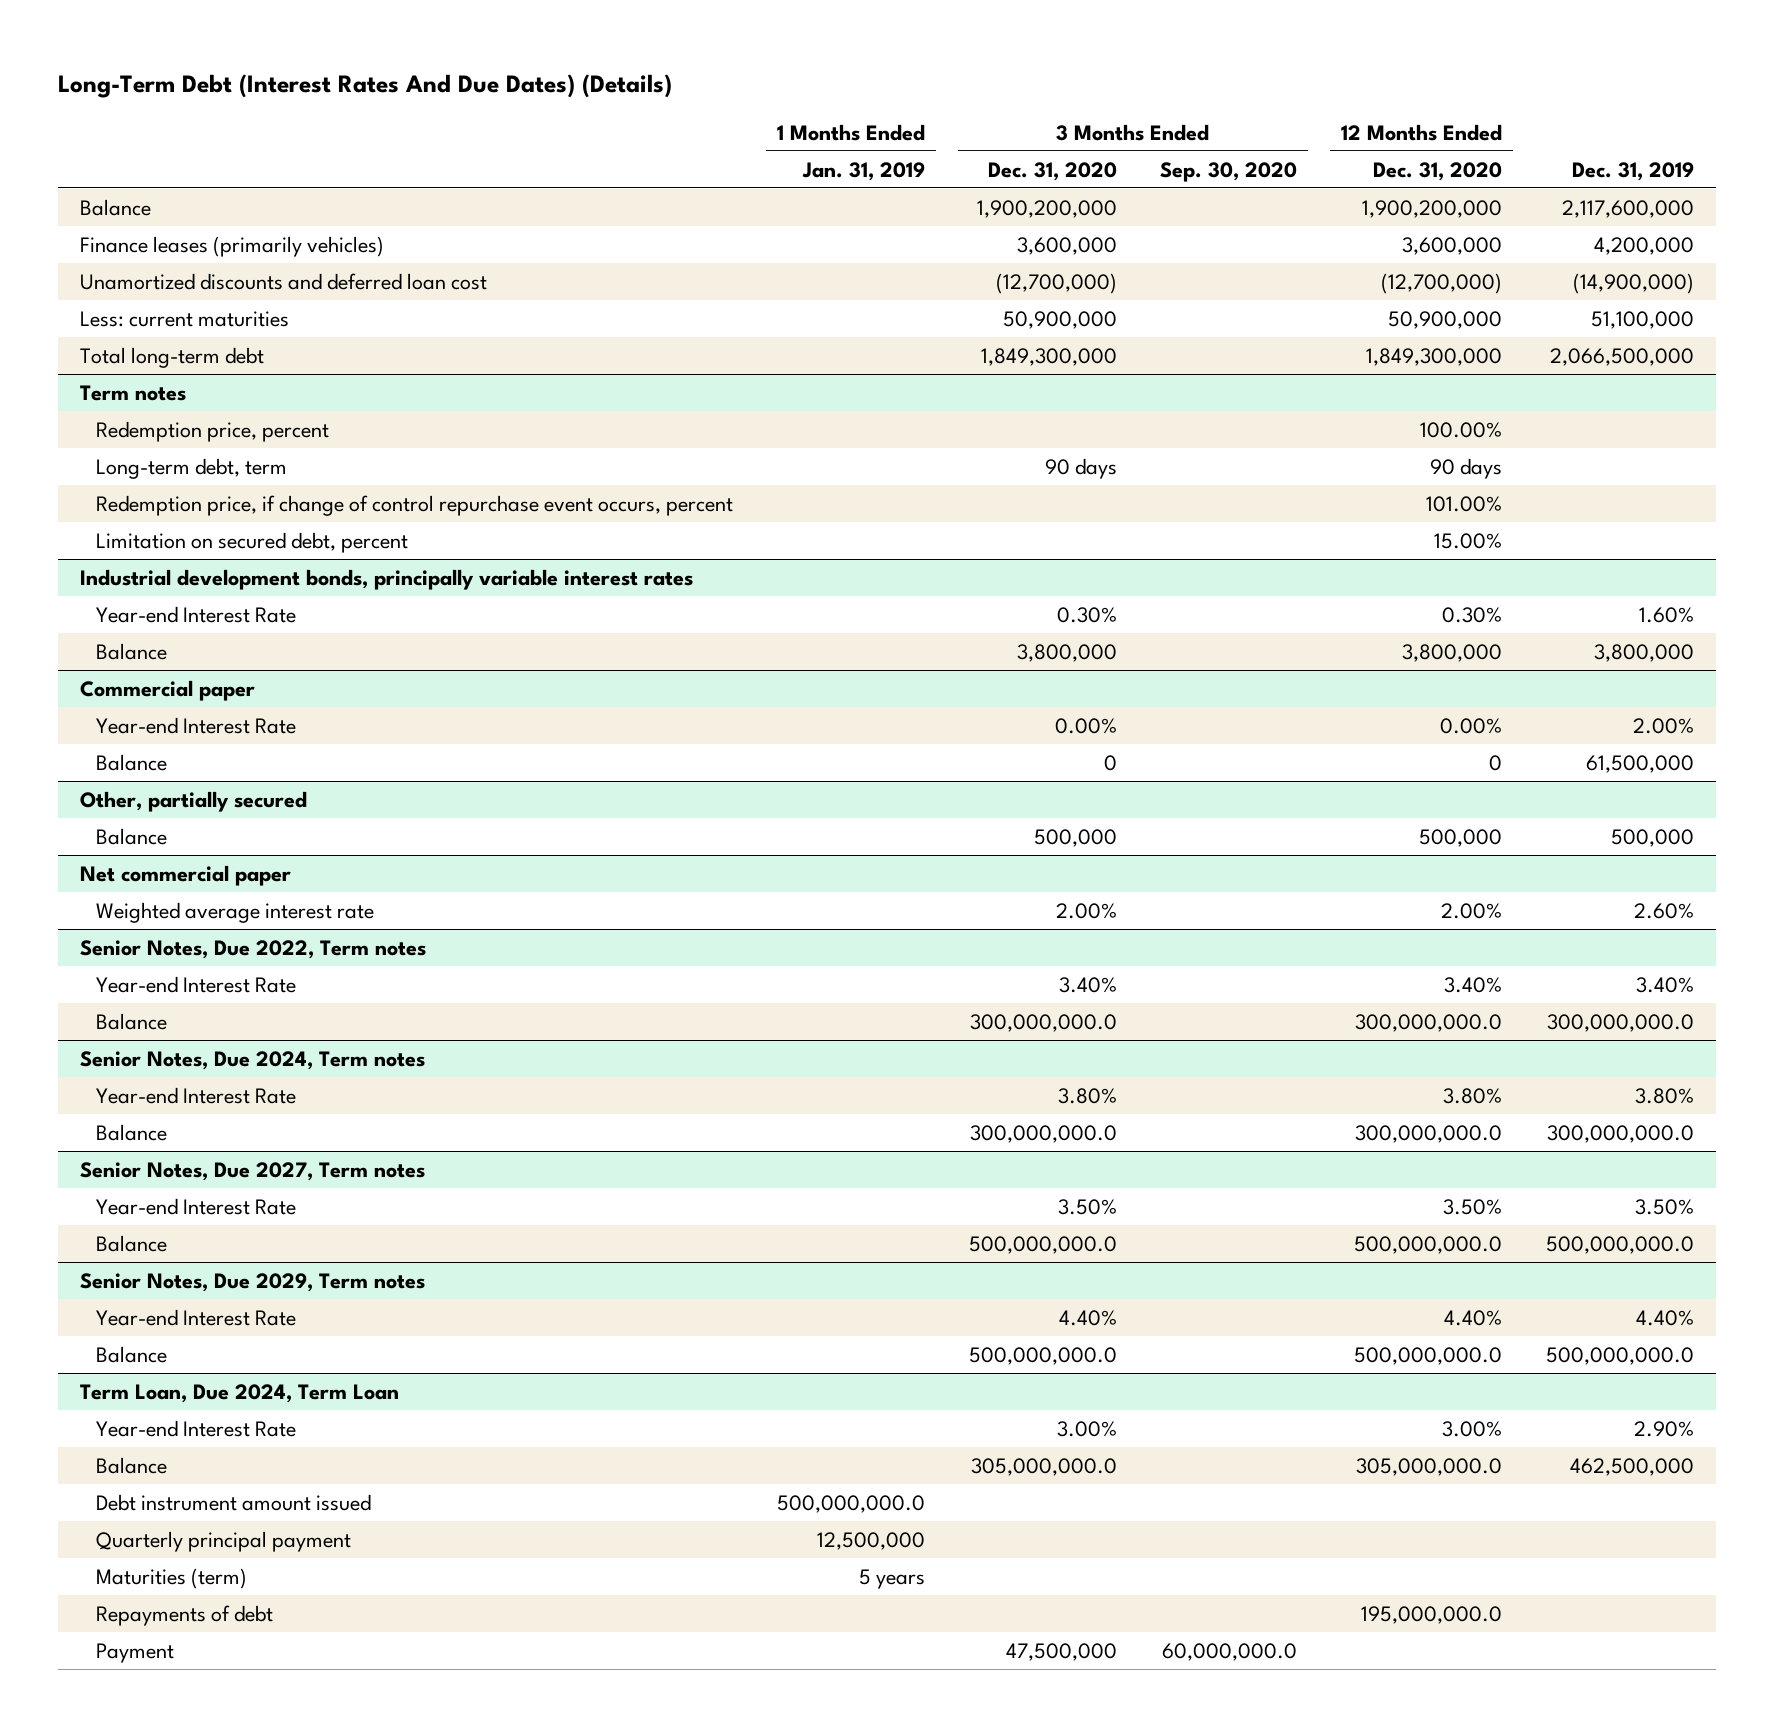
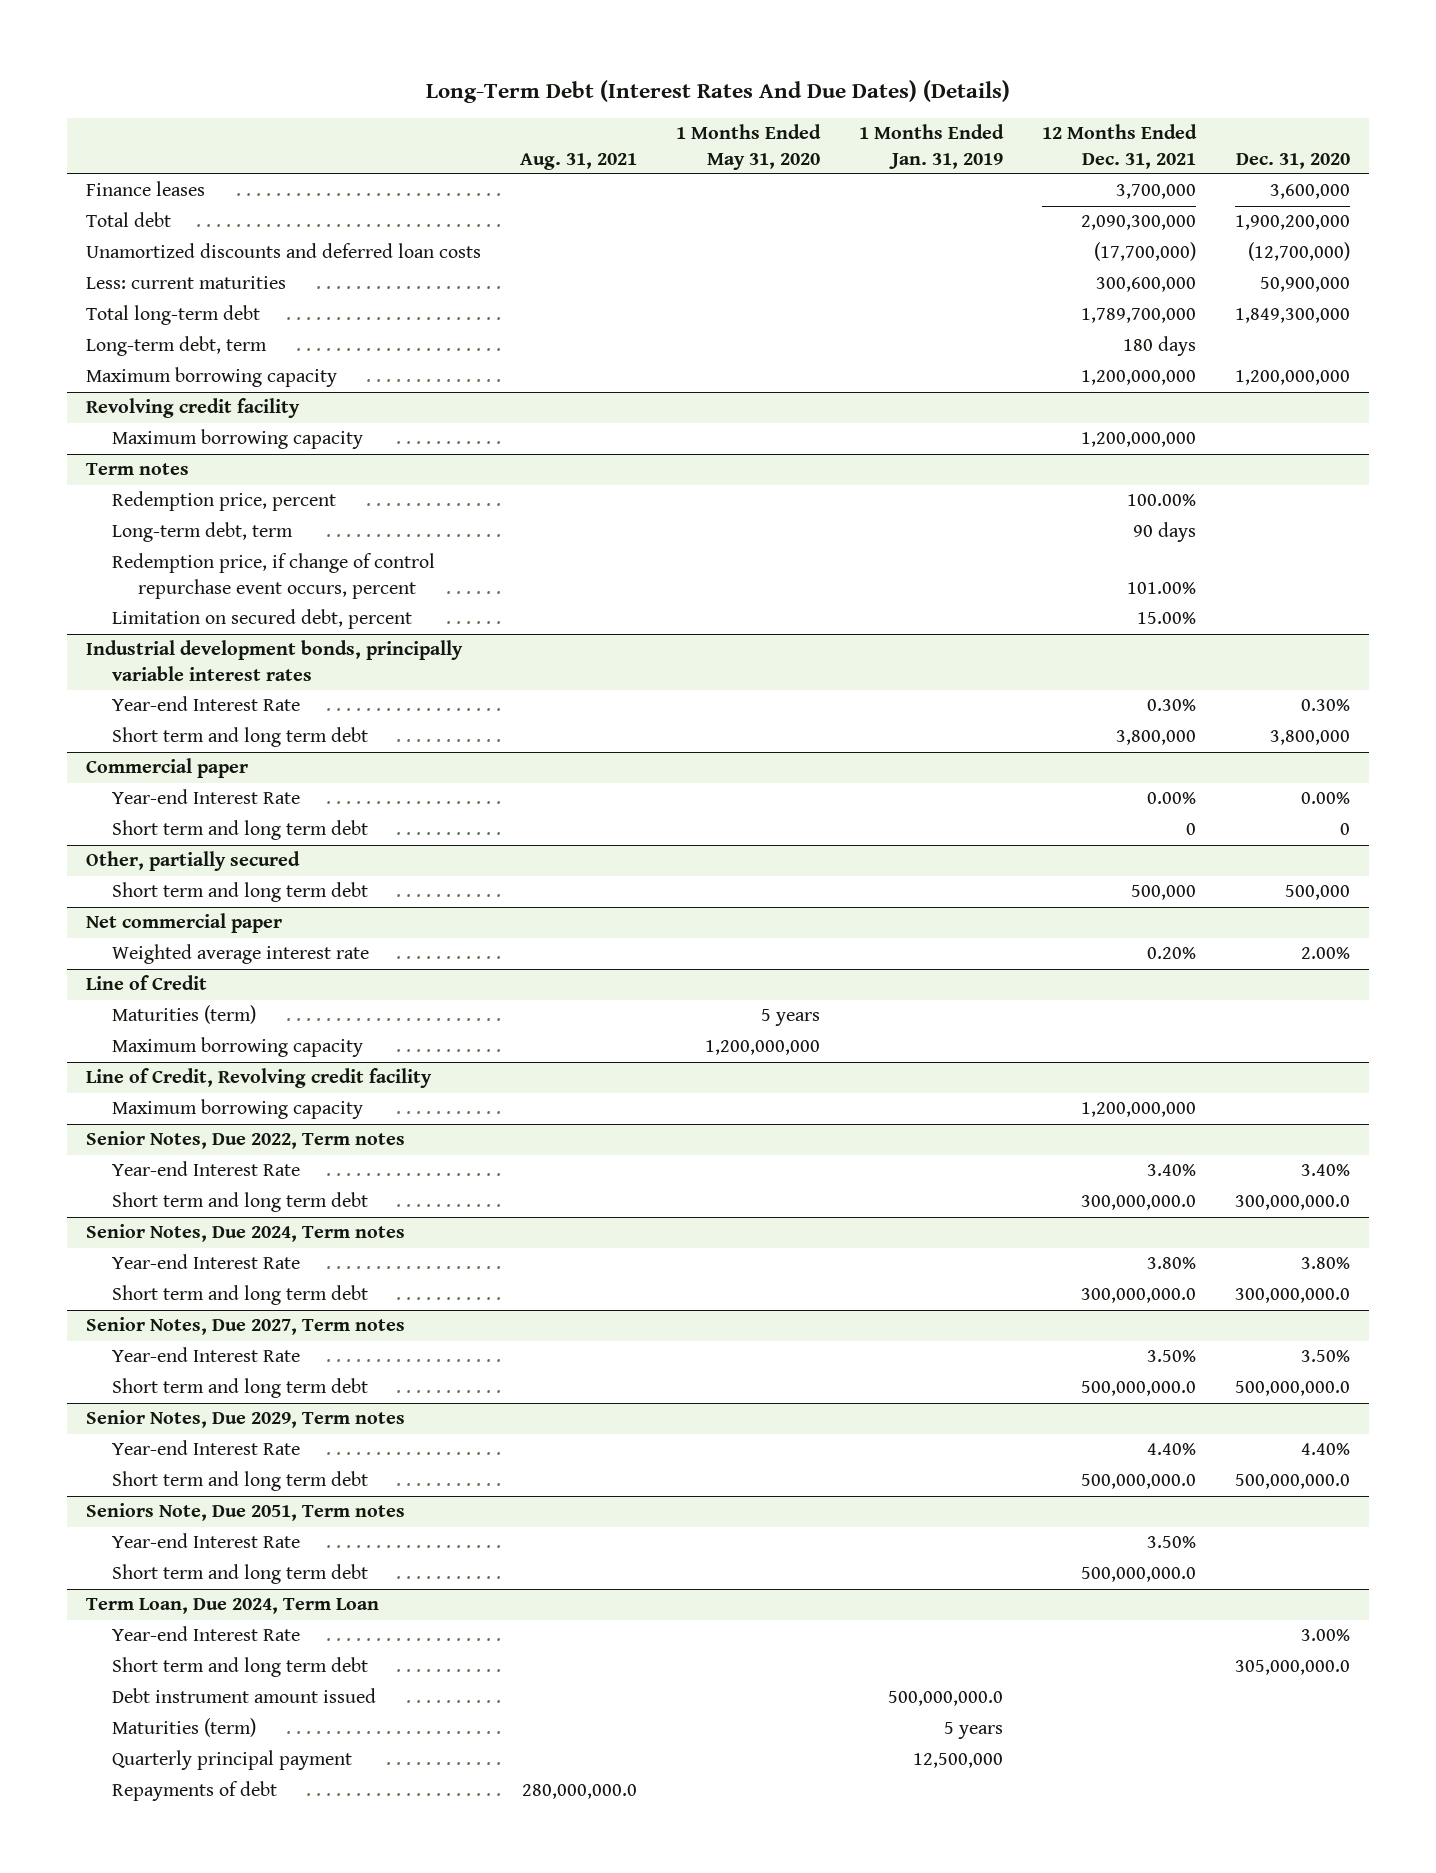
- | 1 Months Ended Jan. 31, 2019 | 3 Months Ended Dec. 31, 2020 | 3 Months Ended Sep. 30, 2020 | 12 Months Ended Dec. 31, 2020 | Dec. 31, 2019
+ | Aug. 31, 2021 | 1 Months Ended May 31, 2020 | 1 Months Ended Jan. 31, 2019 | 12 Months Ended Dec. 31, 2021 | Dec. 31, 2020
- Balance | | 1,900,200,000 | | 1,900,200,000 | 2,117,600,000
- Finance leases (primarily vehicles) | | 3,600,000 | | 3,600,000 | 4,200,000
- Unamortized discounts and deferred loan cost | | (12,700,000) | | (12,700,000) | (14,900,000)
+ Finance leases | | | | 3,700,000 | 3,600,000
+ Total debt | | | | 2,090,300,000 | 1,900,200,000
+ Unamortized discounts and deferred loan costs | | | | (17,700,000) | (12,700,000)
+ Long-term debt, term | | | | 180 days |
+ Maximum borrowing capacity | | | | 1,200,000,000 | 1,200,000,000
+ Revolving credit facility
+ Maximum borrowing capacity | | | | 1,200,000,000 |
@ Industrial development bonds, principally variable interest rates
- Balance | | 3,800,000 | | 3,800,000 | 3,800,000
+ Short term and long term debt | | | | 3,800,000 | 3,800,000
@ Commercial paper
- Balance | | 0 | | 0 | 61,500,000
+ Short term and long term debt | | | | 0 | 0
@ Other, partially secured
- Balance | | 500,000 | | 500,000 | 500,000
+ Short term and long term debt | | | | 500,000 | 500,000
+ Line of Credit
+ Maturities (term) | | 5 years | | |
+ Maximum borrowing capacity | | 1,200,000,000 | | |
+ Line of Credit, Revolving credit facility
+ Maximum borrowing capacity | | | | 1,200,000,000 |
@ Senior Notes, Due 2022, Term notes
- Balance | | 300,000,000.0 | | 300,000,000.0 | 300,000,000.0
+ Short term and long term debt | | | | 300,000,000.0 | 300,000,000.0
@ Senior Notes, Due 2024, Term notes
- Balance | | 300,000,000.0 | | 300,000,000.0 | 300,000,000.0
+ Short term and long term debt | | | | 300,000,000.0 | 300,000,000.0
@ Senior Notes, Due 2027, Term notes
- Balance | | 500,000,000.0 | | 500,000,000.0 | 500,000,000.0
+ Short term and long term debt | | | | 500,000,000.0 | 500,000,000.0
@ Senior Notes, Due 2029, Term notes
- Balance | | 500,000,000.0 | | 500,000,000.0 | 500,000,000.0
+ Short term and long term debt | | | | 500,000,000.0 | 500,000,000.0
+ Seniors Note, Due 2051, Term notes
+ Year-end Interest Rate | | | | 3.50% |
+ Short term and long term debt | | | | 500,000,000.0 |
@ Term Loan, Due 2024, Term Loan
- Balance | | 305,000,000.0 | | 305,000,000.0 | 462,500,000
+ Short term and long term debt | | | | | 305,000,000.0
moved down: Quarterly principal payment | | | 12,500,000 | |
- Payment | | 47,500,000 | 60,000,000.0 | |

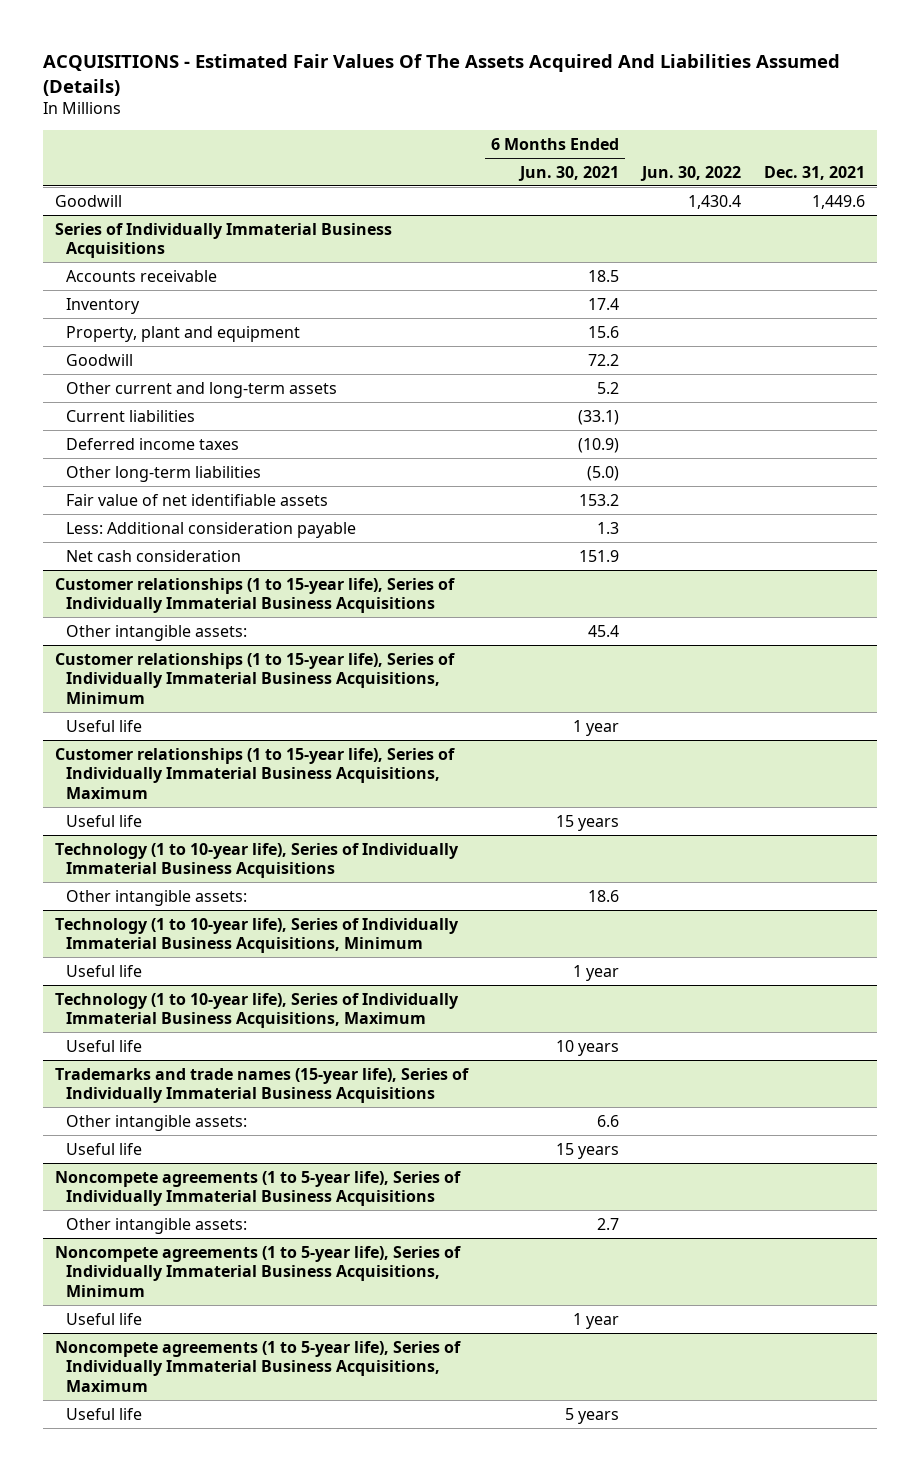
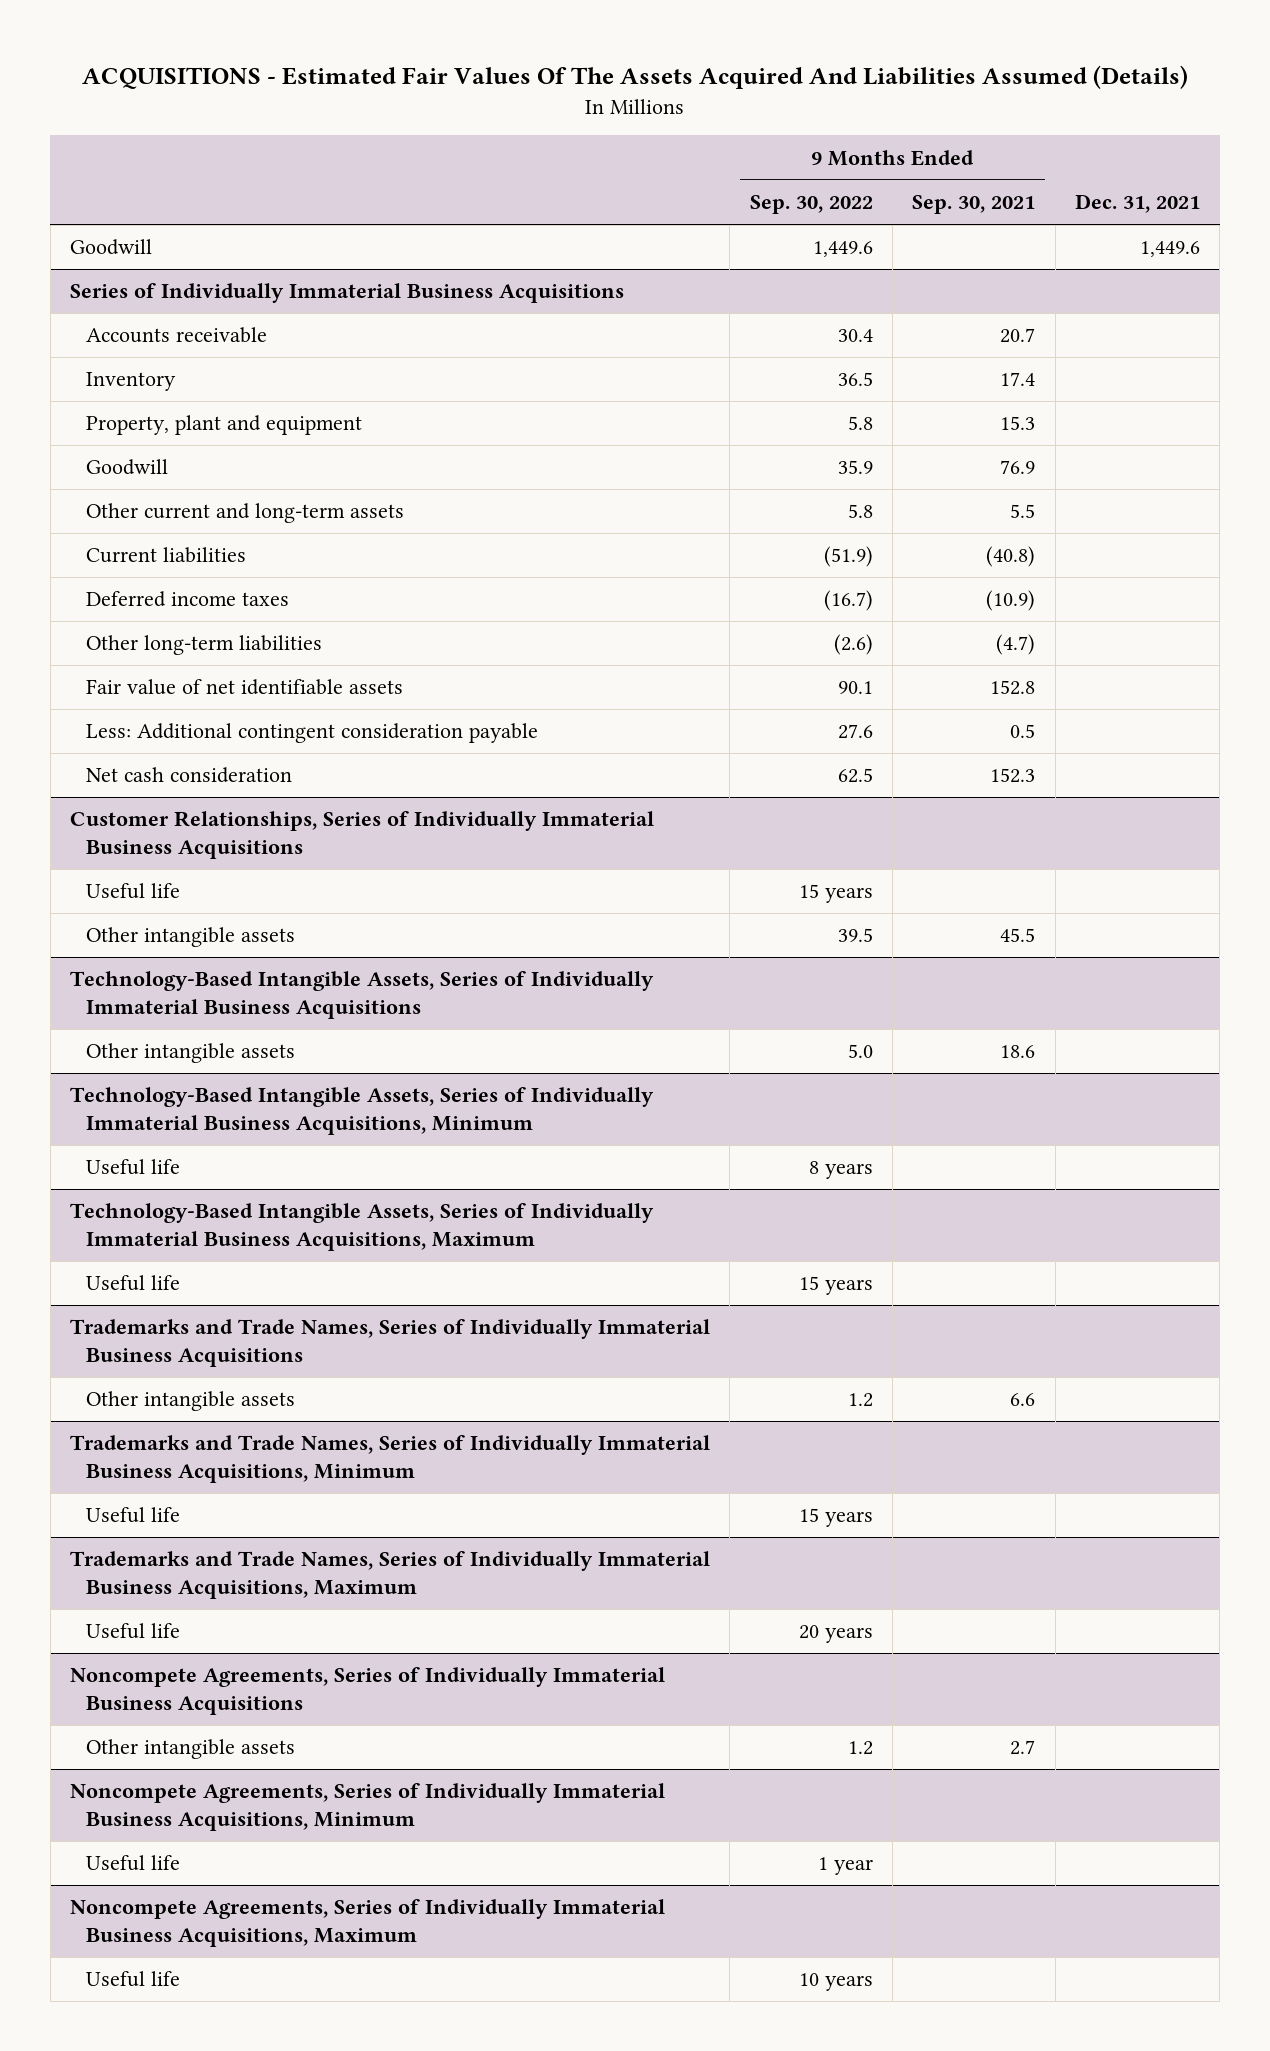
- | 6 Months Ended Jun. 30, 2021 | Jun. 30, 2022 | Dec. 31, 2021
+ | 9 Months Ended Sep. 30, 2022 | 9 Months Ended Sep. 30, 2021 | Dec. 31, 2021
@ Series of Individually Immaterial Business Acquisitions
- Less: Additional consideration payable | 1.3 | |
+ Less: Additional contingent consideration payable | 27.6 | 0.5 |
- Customer relationships (1 to 15-year life), Series of Individually Immaterial Business Acquisitions
- Other intangible assets: | 45.4 | |
- Customer relationships (1 to 15-year life), Series of Individually Immaterial Business Acquisitions, Minimum
- Useful life | 1 year | |
- Customer relationships (1 to 15-year life), Series of Individually Immaterial Business Acquisitions, Maximum
- Useful life | 15 years | |
- Technology (1 to 10-year life), Series of Individually Immaterial Business Acquisitions
- Other intangible assets: | 18.6 | |
- Technology (1 to 10-year life), Series of Individually Immaterial Business Acquisitions, Minimum
+ Customer Relationships, Series of Individually Immaterial Business Acquisitions
+ Useful life | 15 years | |
+ Other intangible assets | 39.5 | 45.5 |
+ Technology-Based Intangible Assets, Series of Individually Immaterial Business Acquisitions
+ Other intangible assets | 5.0 | 18.6 |
+ Technology-Based Intangible Assets, Series of Individually Immaterial Business Acquisitions, Minimum
- Technology (1 to 10-year life), Series of Individually Immaterial Business Acquisitions, Maximum
+ Technology-Based Intangible Assets, Series of Individually Immaterial Business Acquisitions, Maximum
- Trademarks and trade names (15-year life), Series of Individually Immaterial Business Acquisitions
- Other intangible assets: | 6.6 | |
- Useful life | 15 years | |
- Noncompete agreements (1 to 5-year life), Series of Individually Immaterial Business Acquisitions
- Other intangible assets: | 2.7 | |
- Noncompete agreements (1 to 5-year life), Series of Individually Immaterial Business Acquisitions, Minimum
+ Trademarks and Trade Names, Series of Individually Immaterial Business Acquisitions
+ Other intangible assets | 1.2 | 6.6 |
+ Trademarks and Trade Names, Series of Individually Immaterial Business Acquisitions, Minimum
+ Useful life | 15 years | |
+ Trademarks and Trade Names, Series of Individually Immaterial Business Acquisitions, Maximum
+ Useful life | 20 years | |
+ Noncompete Agreements, Series of Individually Immaterial Business Acquisitions
+ Other intangible assets | 1.2 | 2.7 |
+ Noncompete Agreements, Series of Individually Immaterial Business Acquisitions, Minimum
- Noncompete agreements (1 to 5-year life), Series of Individually Immaterial Business Acquisitions, Maximum
+ Noncompete Agreements, Series of Individually Immaterial Business Acquisitions, Maximum

